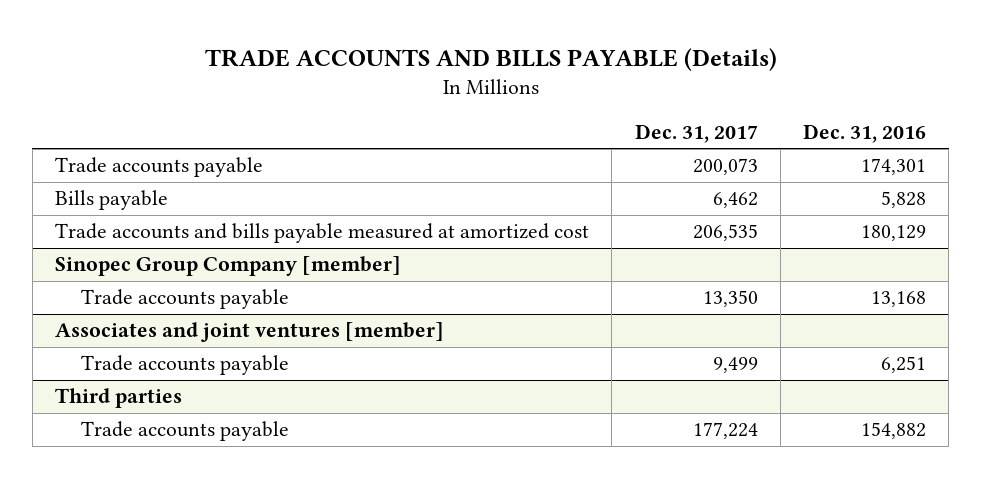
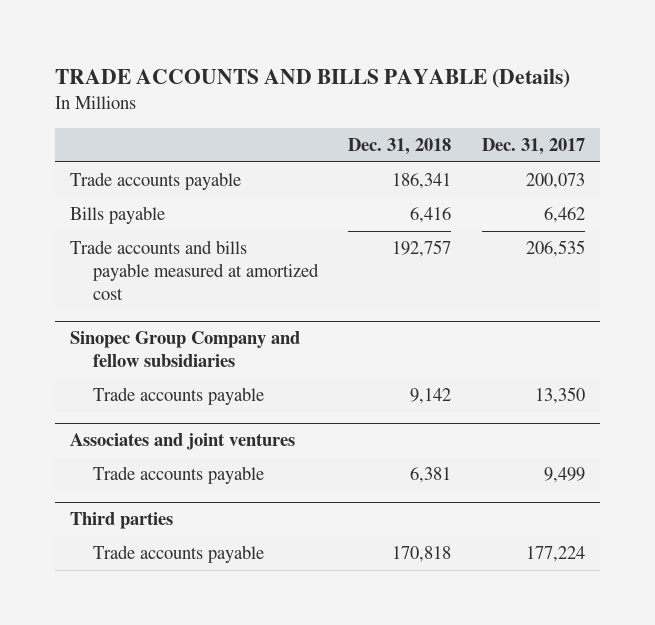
- | Dec. 31, 2017 | Dec. 31, 2016
+ | Dec. 31, 2018 | Dec. 31, 2017
- Sinopec Group Company [member]
+ Sinopec Group Company and fellow subsidiaries
- Associates and joint ventures [member]
+ Associates and joint ventures

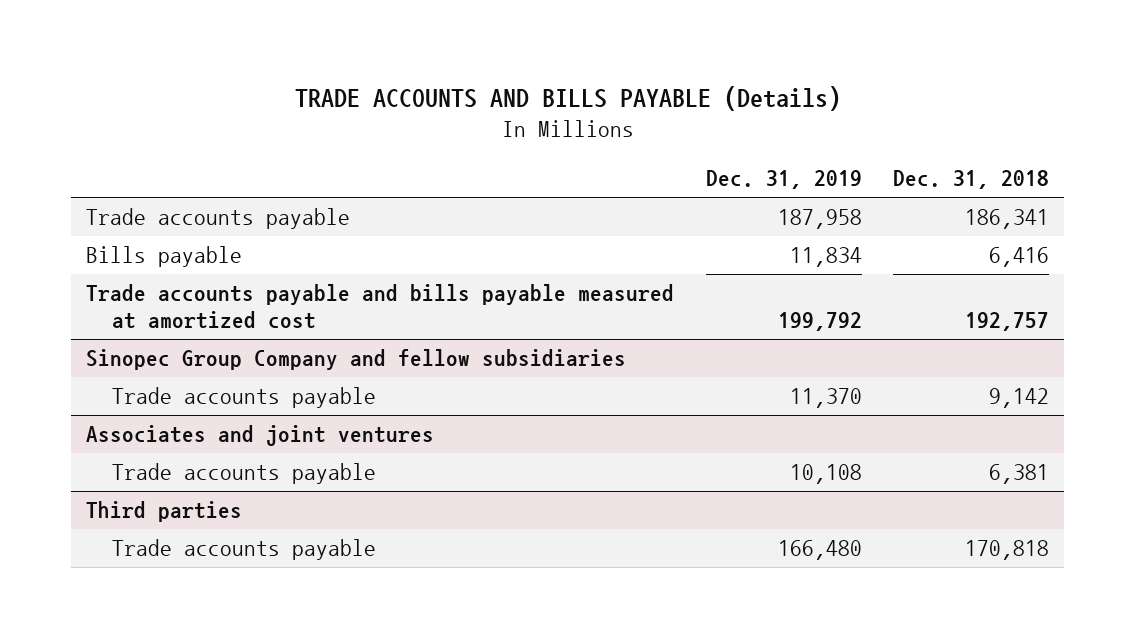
- | Dec. 31, 2018 | Dec. 31, 2017
+ | Dec. 31, 2019 | Dec. 31, 2018
- Trade accounts and bills payable measured at amortized cost | 192,757 | 206,535
+ Trade accounts payable and bills payable measured at amortized cost | 199,792 | 192,757

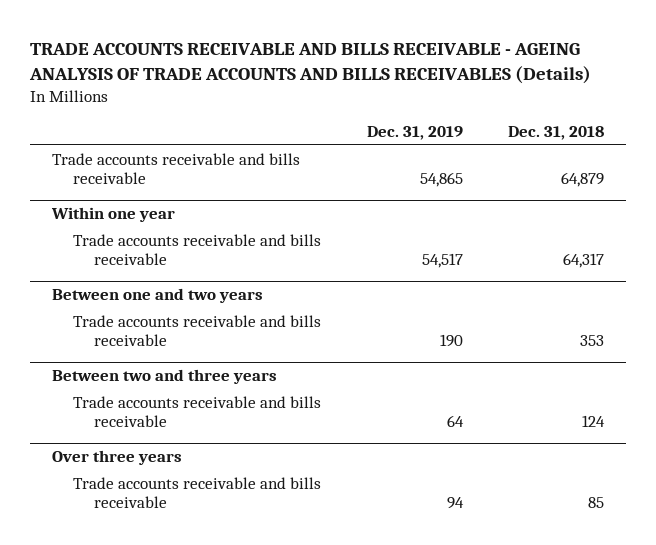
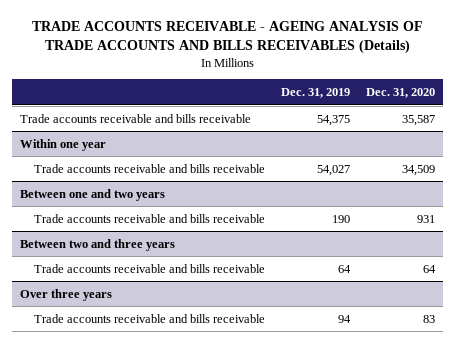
- TRADE ACCOUNTS RECEIVABLE AND BILLS RECEIVABLE - AGEING ANALYSIS OF TRADE ACCOUNTS AND BILLS RECEIVABLES (Details)
+ TRADE ACCOUNTS RECEIVABLE - AGEING ANALYSIS OF TRADE ACCOUNTS AND BILLS RECEIVABLES (Details)
- | Dec. 31, 2019 | Dec. 31, 2018
+ | Dec. 31, 2019 | Dec. 31, 2020
- Trade accounts receivable and bills receivable | 54,865 | 64,879
+ Trade accounts receivable and bills receivable | 54,375 | 35,587
@ Within one year
- Trade accounts receivable and bills receivable | 54,517 | 64,317
+ Trade accounts receivable and bills receivable | 54,027 | 34,509

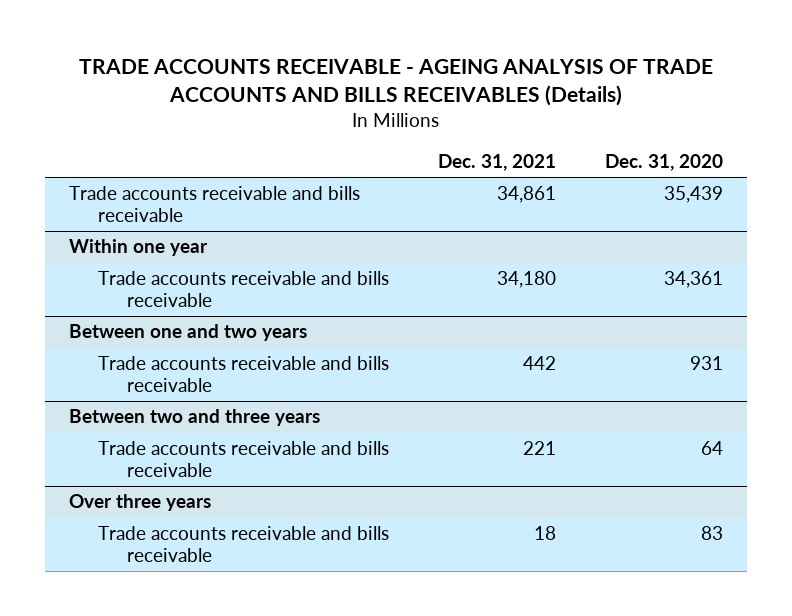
- | Dec. 31, 2019 | Dec. 31, 2020
+ | Dec. 31, 2021 | Dec. 31, 2020
- Trade accounts receivable and bills receivable | 54,375 | 35,587
+ Trade accounts receivable and bills receivable | 34,861 | 35,439
@ Within one year
- Trade accounts receivable and bills receivable | 54,027 | 34,509
+ Trade accounts receivable and bills receivable | 34,180 | 34,361

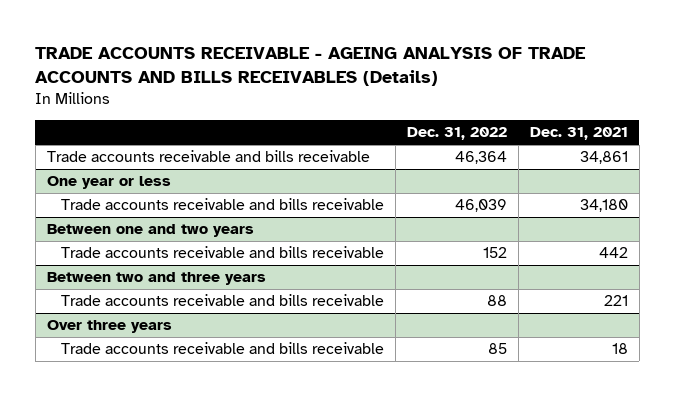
- | Dec. 31, 2021 | Dec. 31, 2020
+ | Dec. 31, 2022 | Dec. 31, 2021
- Within one year
+ One year or less

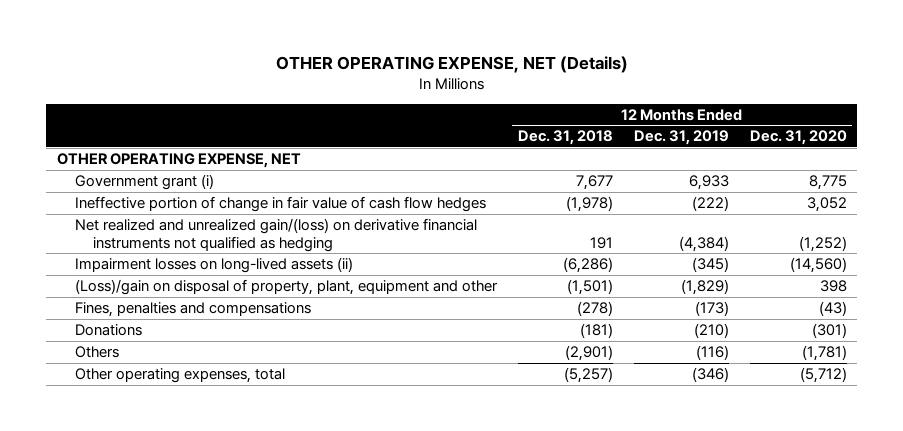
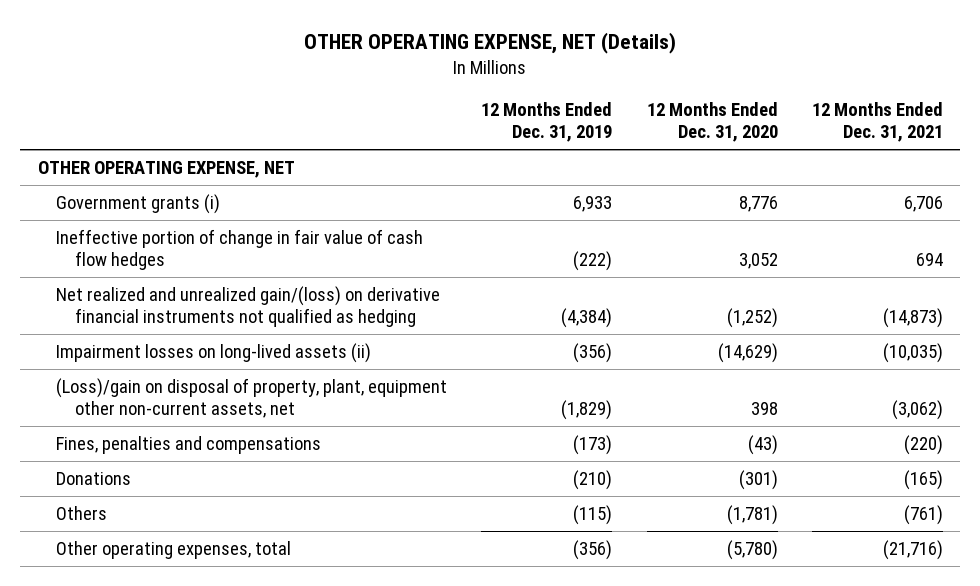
- | 12 Months Ended Dec. 31, 2018 | 12 Months Ended Dec. 31, 2019 | 12 Months Ended Dec. 31, 2020
+ | 12 Months Ended Dec. 31, 2019 | 12 Months Ended Dec. 31, 2020 | 12 Months Ended Dec. 31, 2021
- Government grant (i) | 7,677 | 6,933 | 8,775
+ Government grants (i) | 6,933 | 8,776 | 6,706
- Impairment losses on long-lived assets (ii) | (6,286) | (345) | (14,560)
- (Loss)/gain on disposal of property, plant, equipment and other | (1,501) | (1,829) | 398
+ Impairment losses on long-lived assets (ii) | (356) | (14,629) | (10,035)
+ (Loss)/gain on disposal of property, plant, equipment other non-current assets, net | (1,829) | 398 | (3,062)
- Others | (2,901) | (116) | (1,781)
- Other operating expenses, total | (5,257) | (346) | (5,712)
+ Others | (115) | (1,781) | (761)
+ Other operating expenses, total | (356) | (5,780) | (21,716)

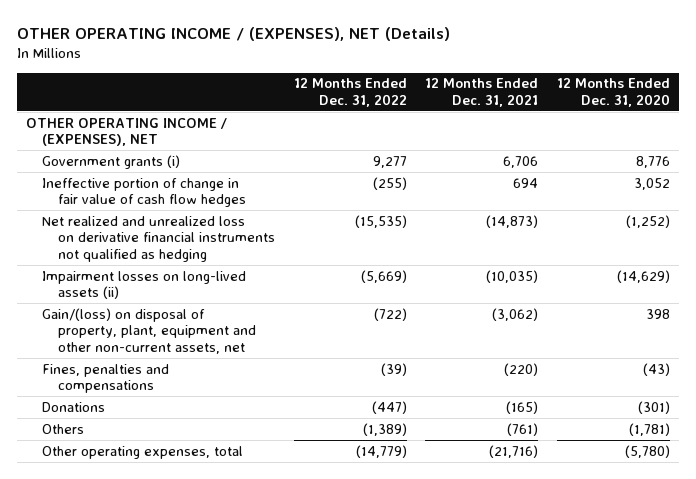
- OTHER OPERATING EXPENSE, NET (Details)
+ OTHER OPERATING INCOME / (EXPENSES), NET (Details)
- | 12 Months Ended Dec. 31, 2019 | 12 Months Ended Dec. 31, 2020 | 12 Months Ended Dec. 31, 2021
+ | 12 Months Ended Dec. 31, 2022 | 12 Months Ended Dec. 31, 2021 | 12 Months Ended Dec. 31, 2020
- OTHER OPERATING EXPENSE, NET
+ OTHER OPERATING INCOME / (EXPENSES), NET
- Net realized and unrealized gain/(loss) on derivative financial instruments not qualified as hedging | (4,384) | (1,252) | (14,873)
+ Net realized and unrealized loss on derivative financial instruments not qualified as hedging | (15,535) | (14,873) | (1,252)
- (Loss)/gain on disposal of property, plant, equipment other non-current assets, net | (1,829) | 398 | (3,062)
+ Gain/(loss) on disposal of property, plant, equipment and other non-current assets, net | (722) | (3,062) | 398

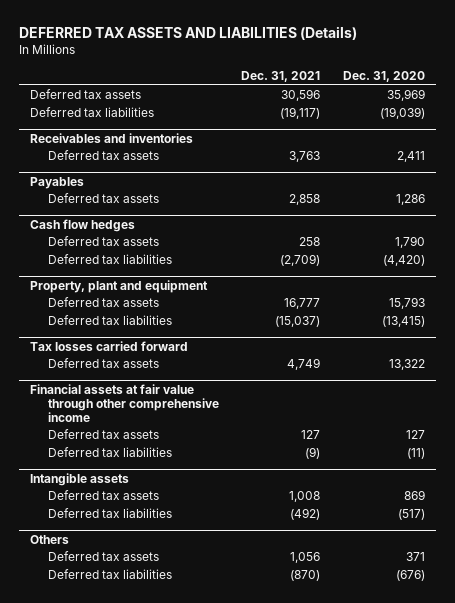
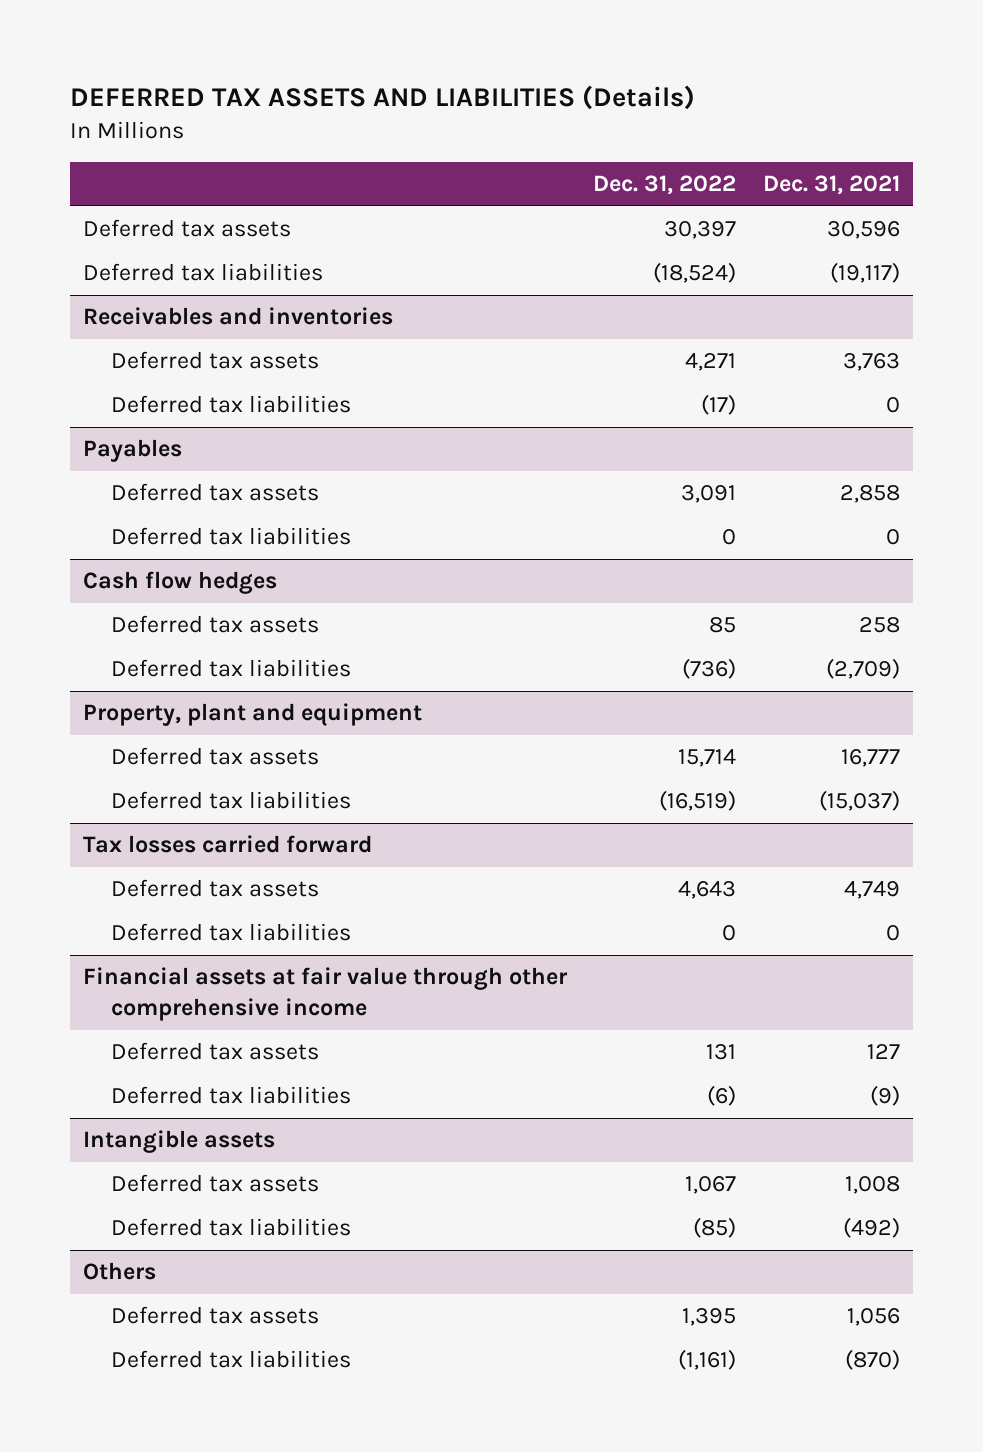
- | Dec. 31, 2021 | Dec. 31, 2020
+ | Dec. 31, 2022 | Dec. 31, 2021
@ Receivables and inventories
+ Deferred tax liabilities | (17) | 0
@ Payables
+ Deferred tax liabilities | 0 | 0
@ Tax losses carried forward
+ Deferred tax liabilities | 0 | 0

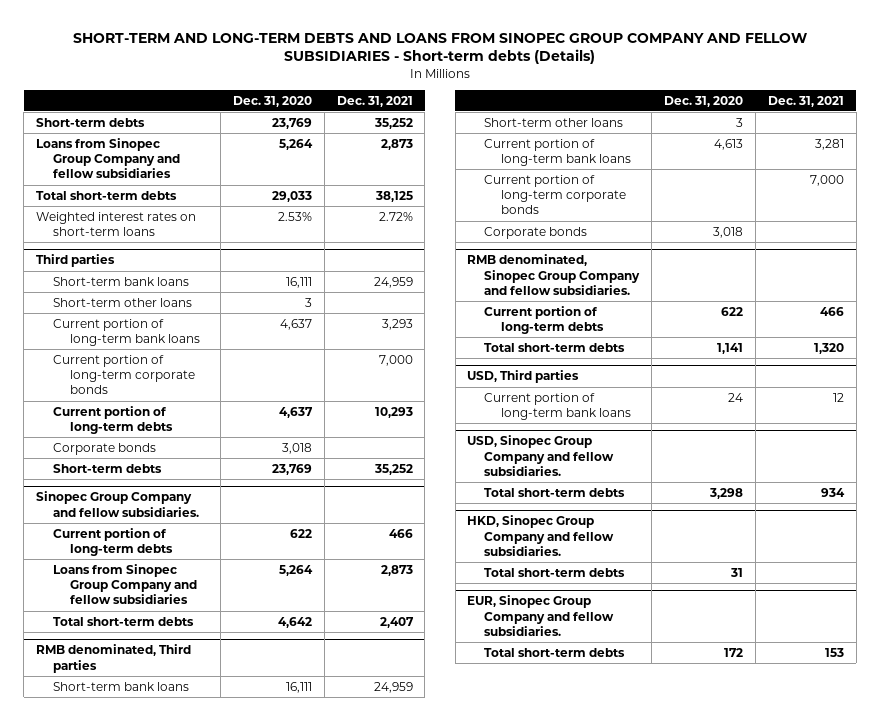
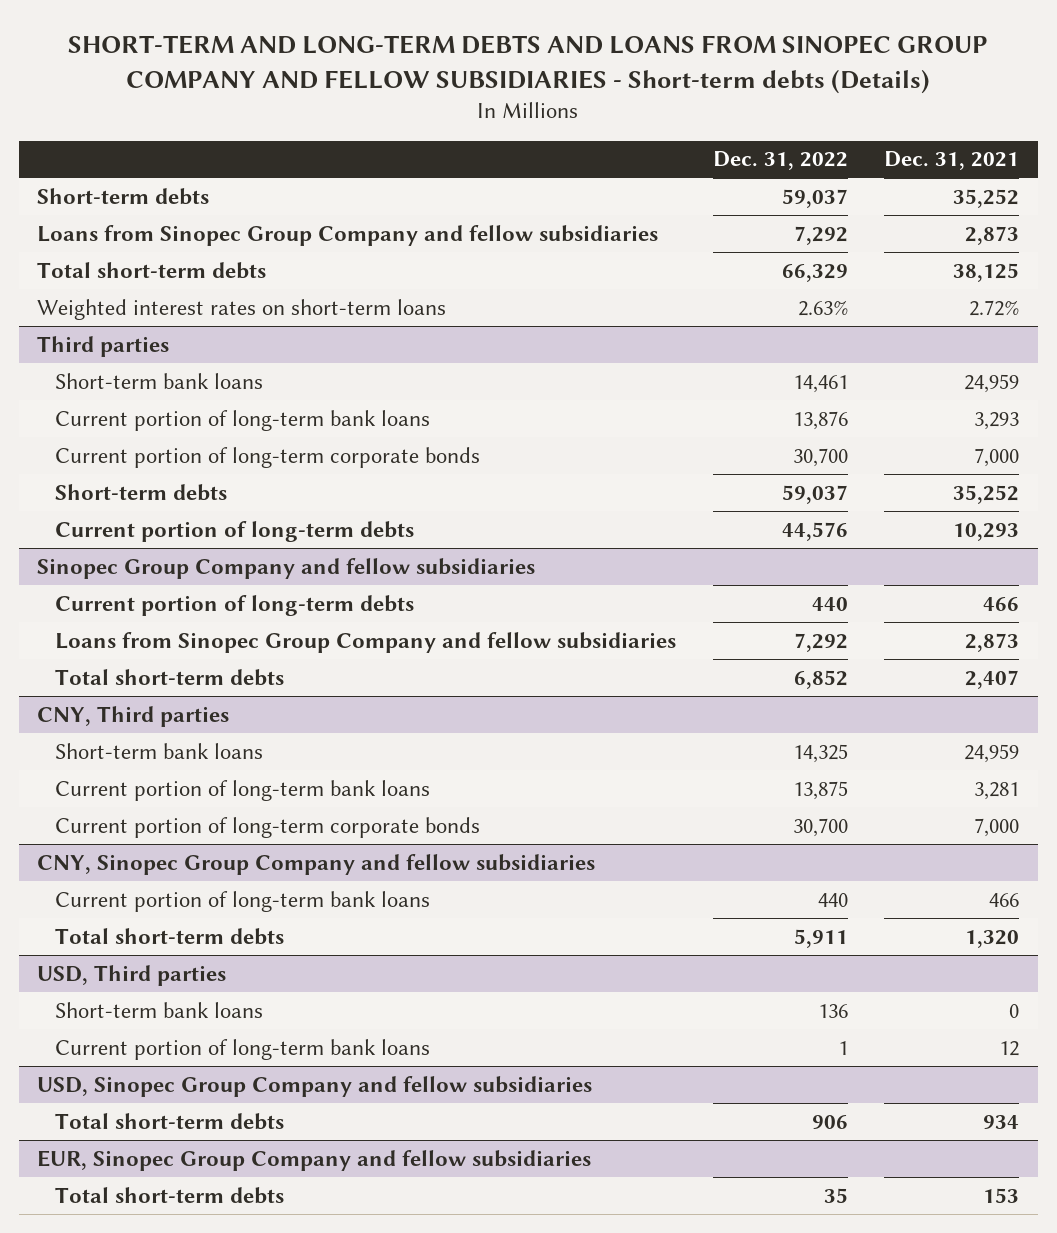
- | Dec. 31, 2020 | Dec. 31, 2021
+ | Dec. 31, 2022 | Dec. 31, 2021
@ Third parties
- Short-term other loans | 3 |
- Corporate bonds | 3,018 |
- Sinopec Group Company and fellow subsidiaries.
@ Third parties
moved down: Current portion of long-term debts | 44,576 | 10,293
+ Sinopec Group Company and fellow subsidiaries
- RMB denominated, Third parties
+ CNY, Third parties
- Short-term other loans | 3 |
- Corporate bonds | 3,018 |
- RMB denominated, Sinopec Group Company and fellow subsidiaries.
- Current portion of long-term debts | 622 | 466
+ CNY, Sinopec Group Company and fellow subsidiaries
+ Current portion of long-term bank loans | 440 | 466
@ USD, Third parties
+ Short-term bank loans | 136 | 0
- USD, Sinopec Group Company and fellow subsidiaries.
+ USD, Sinopec Group Company and fellow subsidiaries
- HKD, Sinopec Group Company and fellow subsidiaries.
- Total short-term debts | 31 |
- EUR, Sinopec Group Company and fellow subsidiaries.
+ EUR, Sinopec Group Company and fellow subsidiaries

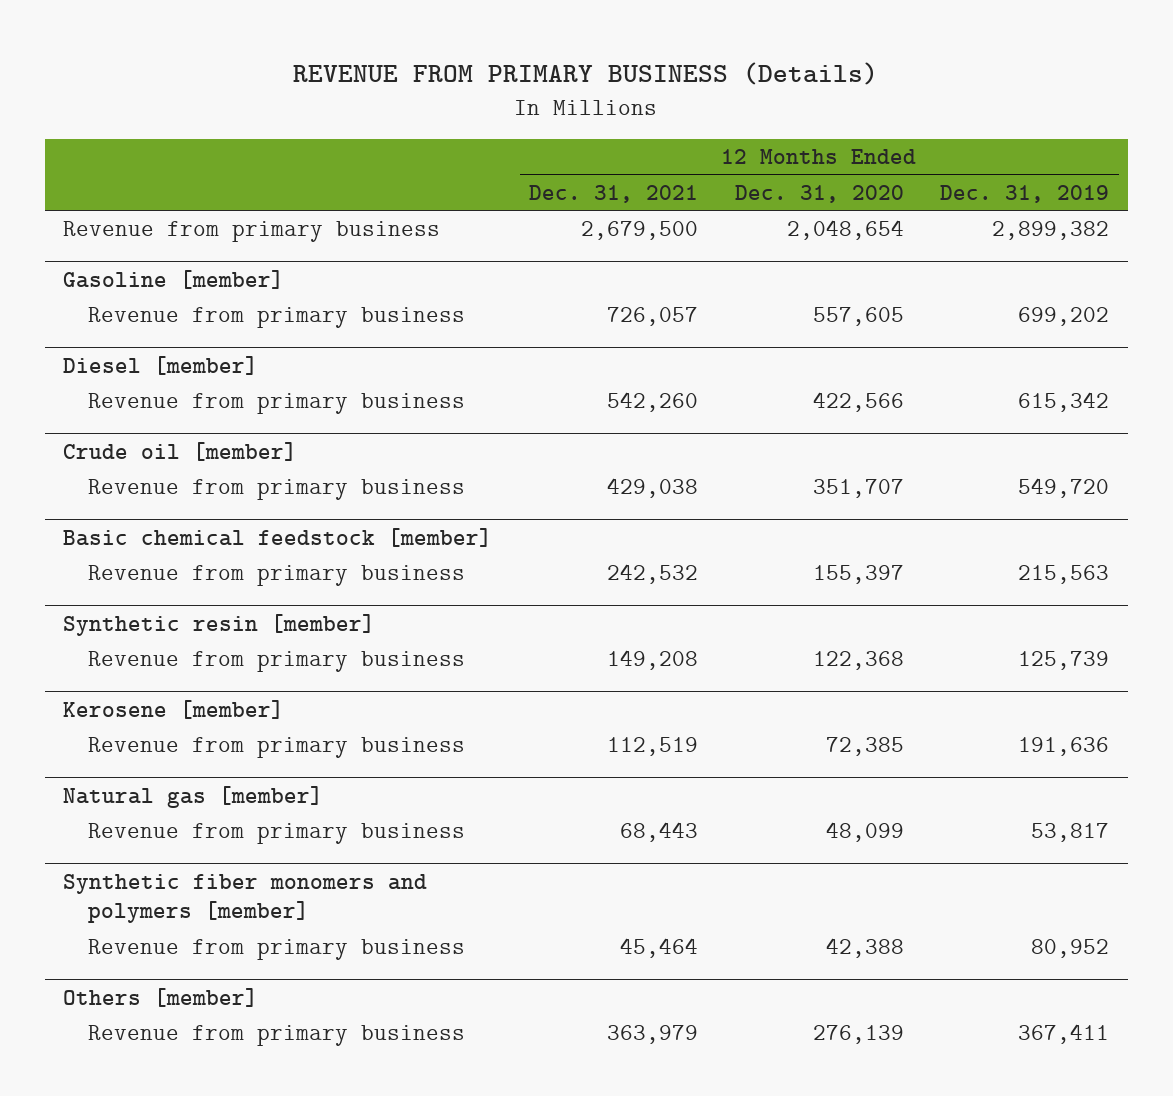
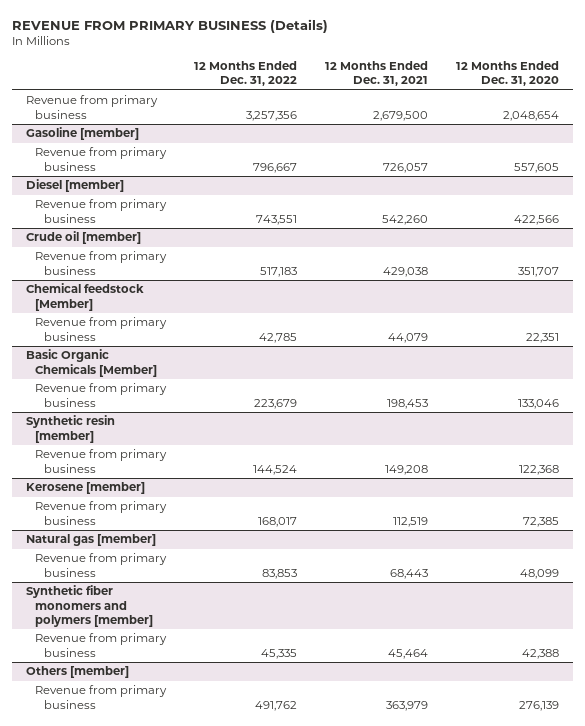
- | 12 Months Ended Dec. 31, 2021 | 12 Months Ended Dec. 31, 2020 | 12 Months Ended Dec. 31, 2019
+ | 12 Months Ended Dec. 31, 2022 | 12 Months Ended Dec. 31, 2021 | 12 Months Ended Dec. 31, 2020
- Basic chemical feedstock [member]
- Revenue from primary business | 242,532 | 155,397 | 215,563
+ Chemical feedstock [Member]
+ Revenue from primary business | 42,785 | 44,079 | 22,351
+ Basic Organic Chemicals [Member]
+ Revenue from primary business | 223,679 | 198,453 | 133,046

